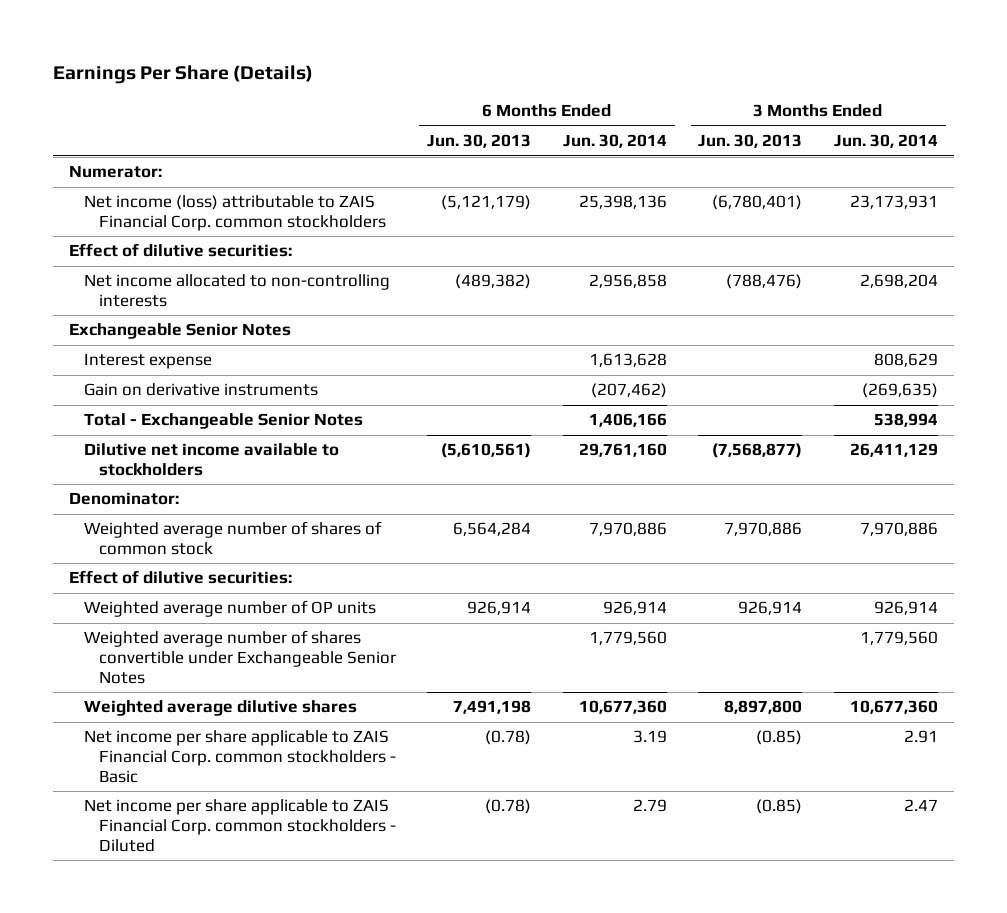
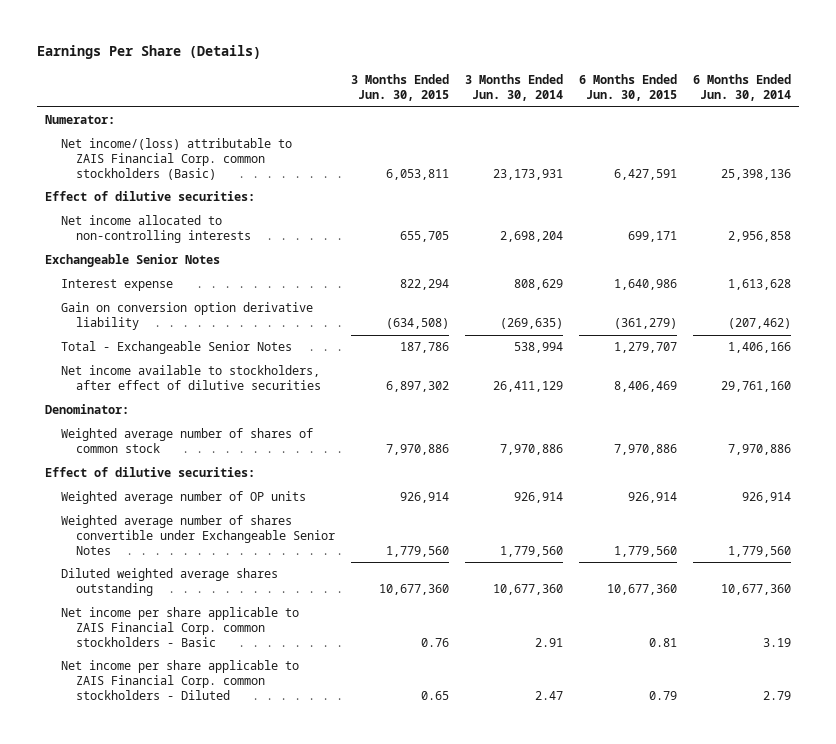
- | 6 Months Ended Jun. 30, 2013 | 6 Months Ended Jun. 30, 2014 | 3 Months Ended Jun. 30, 2013 | 3 Months Ended Jun. 30, 2014
+ | 3 Months Ended Jun. 30, 2015 | 3 Months Ended Jun. 30, 2014 | 6 Months Ended Jun. 30, 2015 | 6 Months Ended Jun. 30, 2014
- Net income (loss) attributable to ZAIS Financial Corp. common stockholders | (5,121,179) | 25,398,136 | (6,780,401) | 23,173,931
+ Net income/(loss) attributable to ZAIS Financial Corp. common stockholders (Basic) | 6,053,811 | 23,173,931 | 6,427,591 | 25,398,136
- Gain on derivative instruments | | (207,462) | | (269,635)
+ Gain on conversion option derivative liability | (634,508) | (269,635) | (361,279) | (207,462)
- Dilutive net income available to stockholders | (5,610,561) | 29,761,160 | (7,568,877) | 26,411,129
+ Net income available to stockholders, after effect of dilutive securities | 6,897,302 | 26,411,129 | 8,406,469 | 29,761,160
- Weighted average dilutive shares | 7,491,198 | 10,677,360 | 8,897,800 | 10,677,360
+ Diluted weighted average shares outstanding | 10,677,360 | 10,677,360 | 10,677,360 | 10,677,360

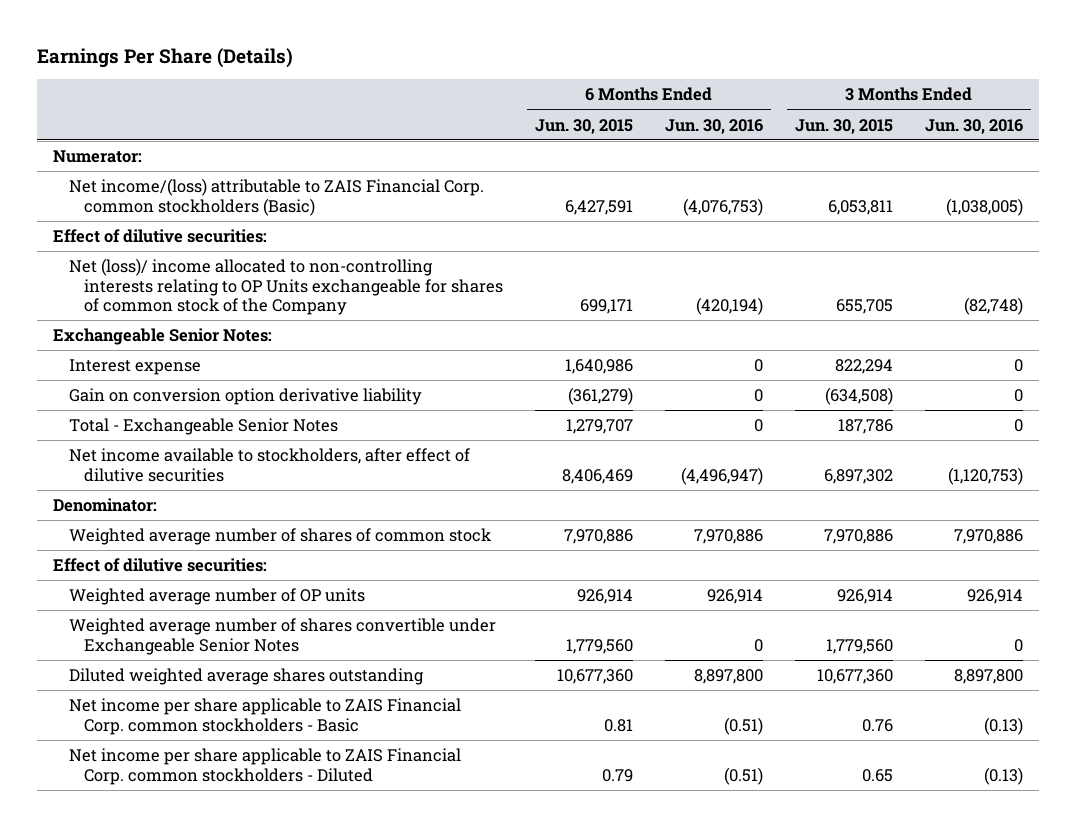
- | 3 Months Ended Jun. 30, 2015 | 3 Months Ended Jun. 30, 2014 | 6 Months Ended Jun. 30, 2015 | 6 Months Ended Jun. 30, 2014
+ | 6 Months Ended Jun. 30, 2015 | 6 Months Ended Jun. 30, 2016 | 3 Months Ended Jun. 30, 2015 | 3 Months Ended Jun. 30, 2016
- Net income allocated to non-controlling interests | 655,705 | 2,698,204 | 699,171 | 2,956,858
- Exchangeable Senior Notes
+ Net (loss)/ income allocated to non-controlling interests relating to OP Units exchangeable for shares of common stock of the Company | 699,171 | (420,194) | 655,705 | (82,748)
+ Exchangeable Senior Notes:

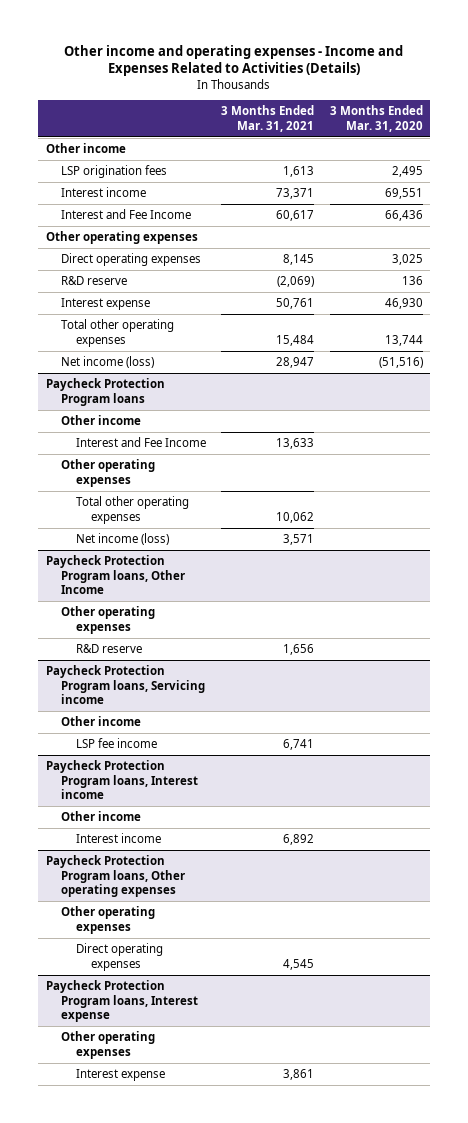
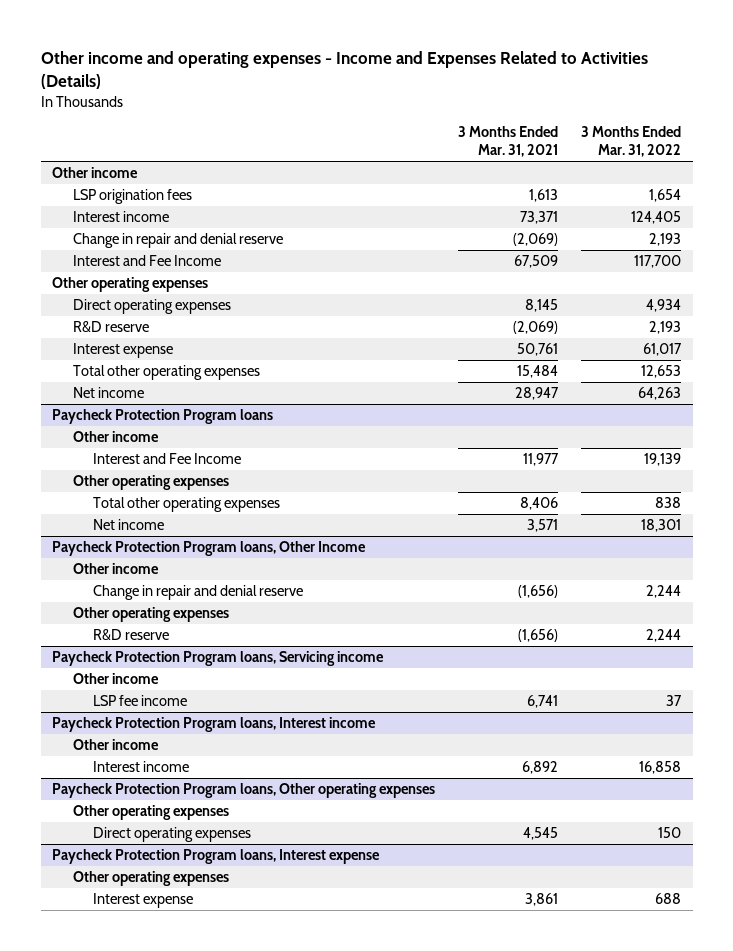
- | 3 Months Ended Mar. 31, 2021 | 3 Months Ended Mar. 31, 2020
+ | 3 Months Ended Mar. 31, 2021 | 3 Months Ended Mar. 31, 2022
- Interest and Fee Income | 60,617 | 66,436
+ Change in repair and denial reserve | (2,069) | 2,193
+ Interest and Fee Income | 67,509 | 117,700
- Net income (loss) | 28,947 | (51,516)
+ Net income | 28,947 | 64,263
@ Paycheck Protection Program loans
- Interest and Fee Income | 13,633 |
+ Interest and Fee Income | 11,977 | 19,139
- Total other operating expenses | 10,062 |
- Net income (loss) | 3,571 |
+ Total other operating expenses | 8,406 | 838
+ Net income | 3,571 | 18,301
@ Paycheck Protection Program loans, Other Income
+ Other income
+ Change in repair and denial reserve | (1,656) | 2,244
- R&D reserve | 1,656 |
+ R&D reserve | (1,656) | 2,244

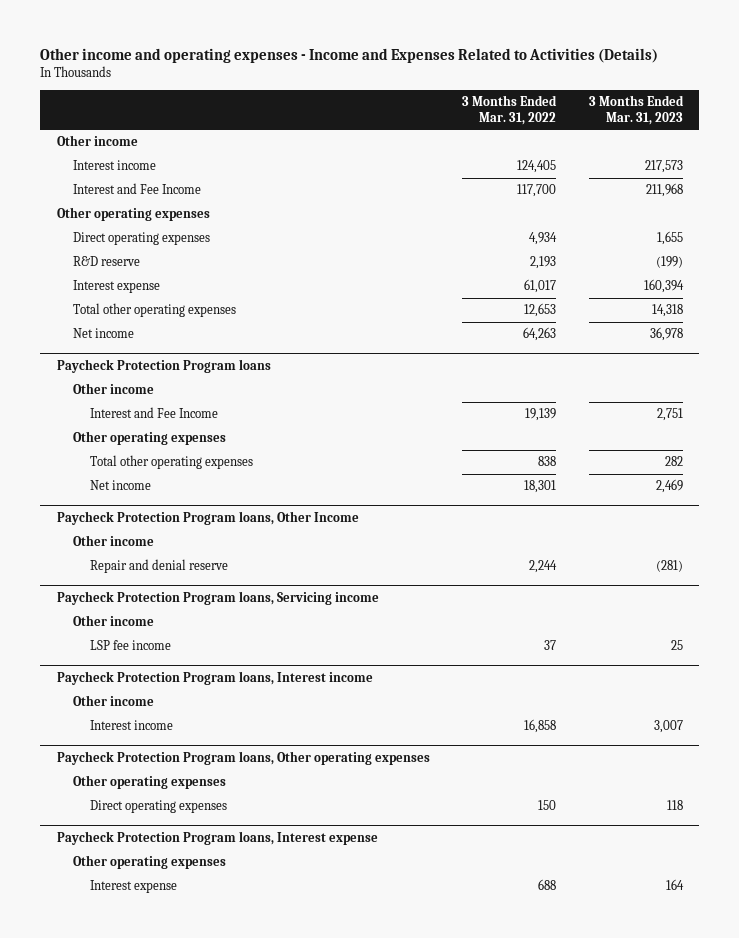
- | 3 Months Ended Mar. 31, 2021 | 3 Months Ended Mar. 31, 2022
+ | 3 Months Ended Mar. 31, 2022 | 3 Months Ended Mar. 31, 2023
- LSP origination fees | 1,613 | 1,654
- Change in repair and denial reserve | (2,069) | 2,193
@ Paycheck Protection Program loans, Other Income
- Change in repair and denial reserve | (1,656) | 2,244
- Other operating expenses
- R&D reserve | (1,656) | 2,244
+ Repair and denial reserve | 2,244 | (281)

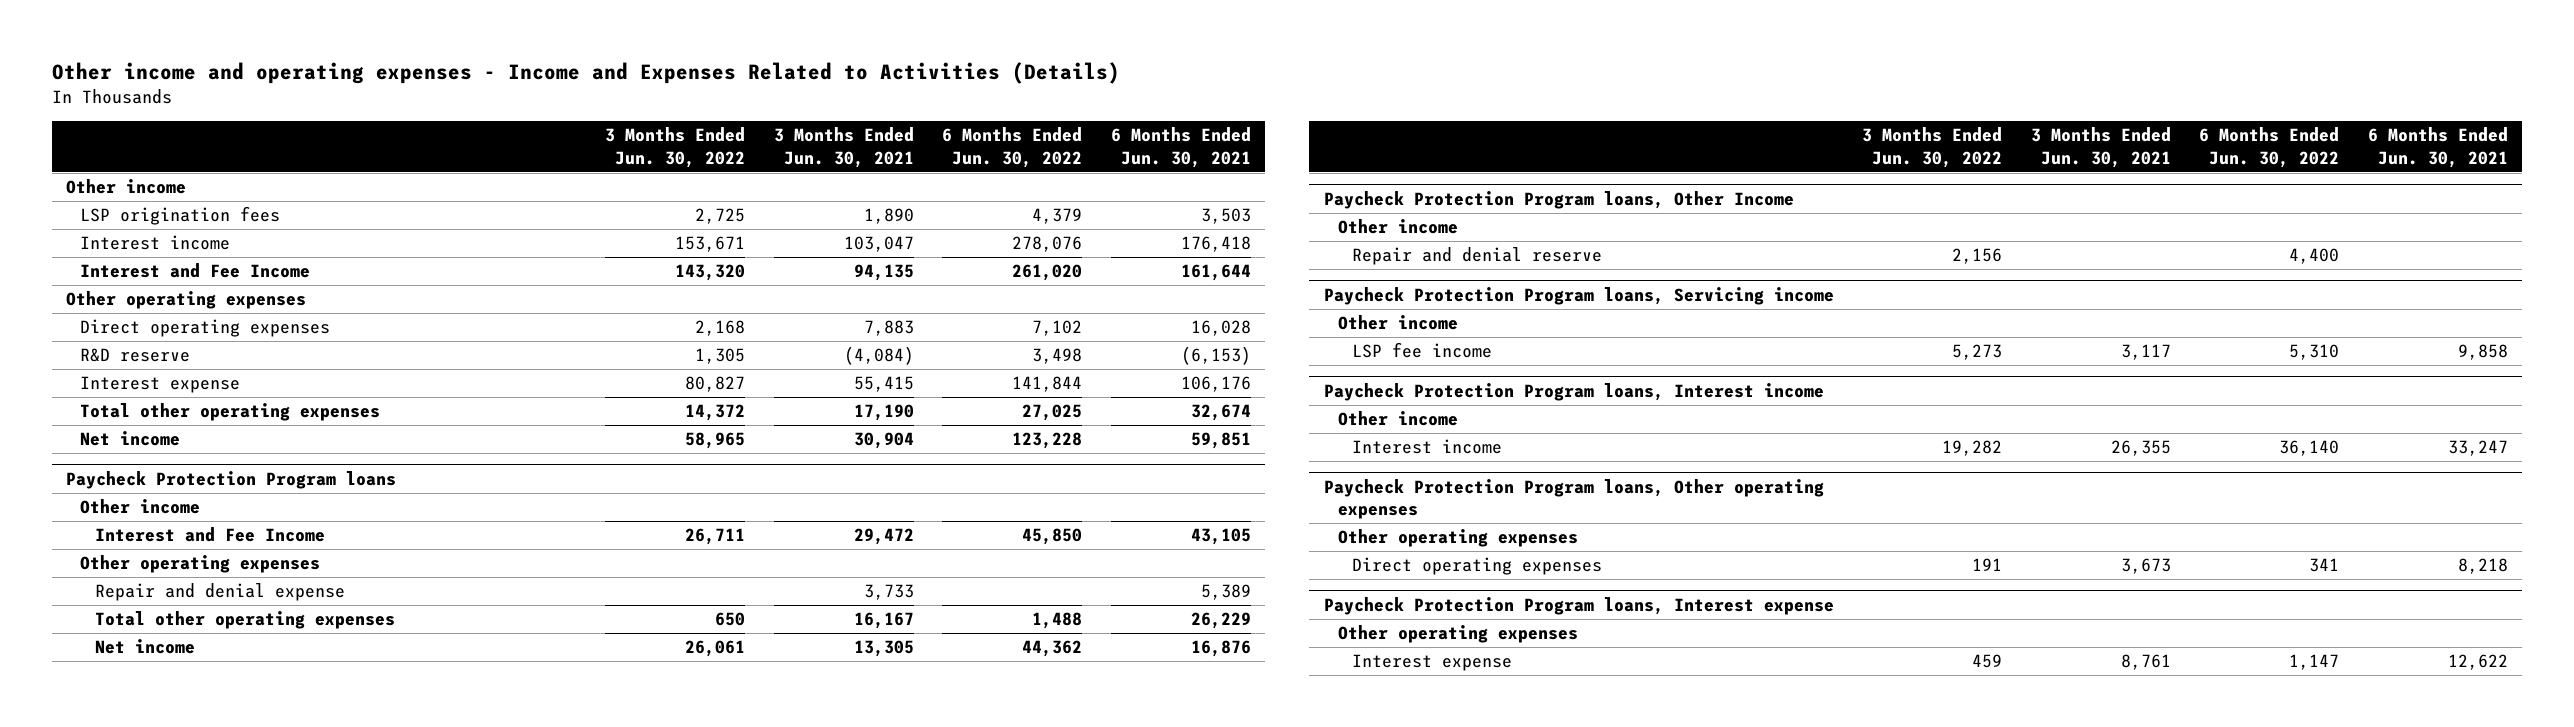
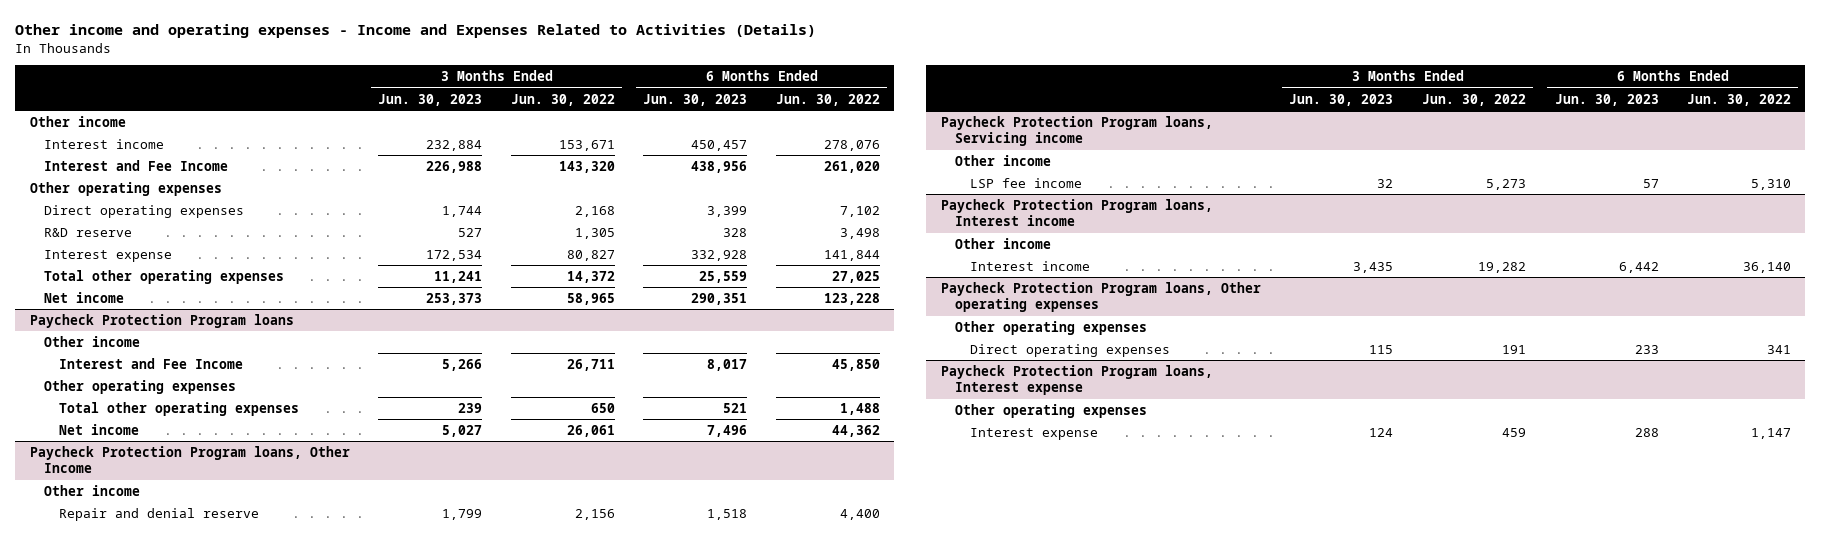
- | 3 Months Ended Jun. 30, 2022 | 3 Months Ended Jun. 30, 2021 | 6 Months Ended Jun. 30, 2022 | 6 Months Ended Jun. 30, 2021
+ | 3 Months Ended Jun. 30, 2023 | 3 Months Ended Jun. 30, 2022 | 6 Months Ended Jun. 30, 2023 | 6 Months Ended Jun. 30, 2022
- LSP origination fees | 2,725 | 1,890 | 4,379 | 3,503
@ Paycheck Protection Program loans
- Repair and denial expense | | 3,733 | | 5,389

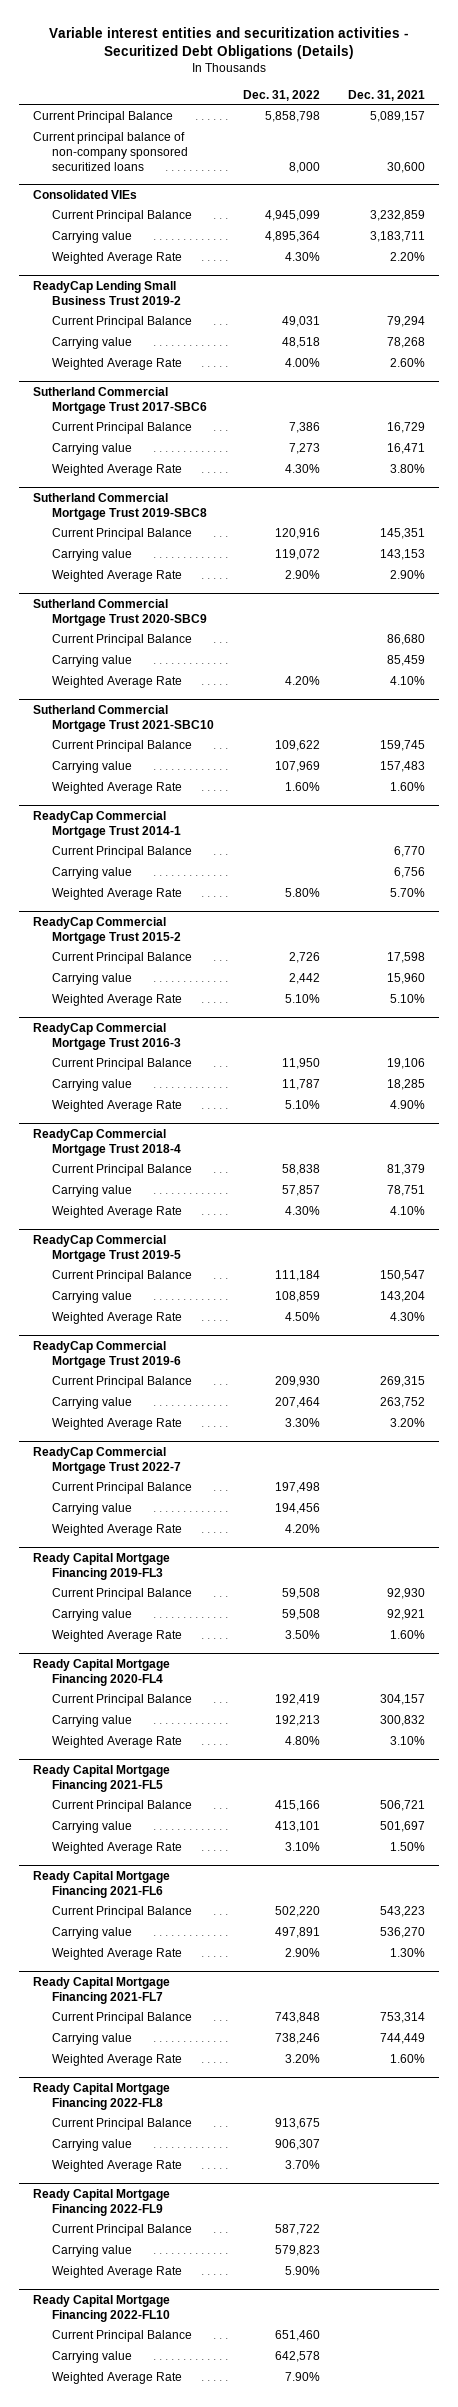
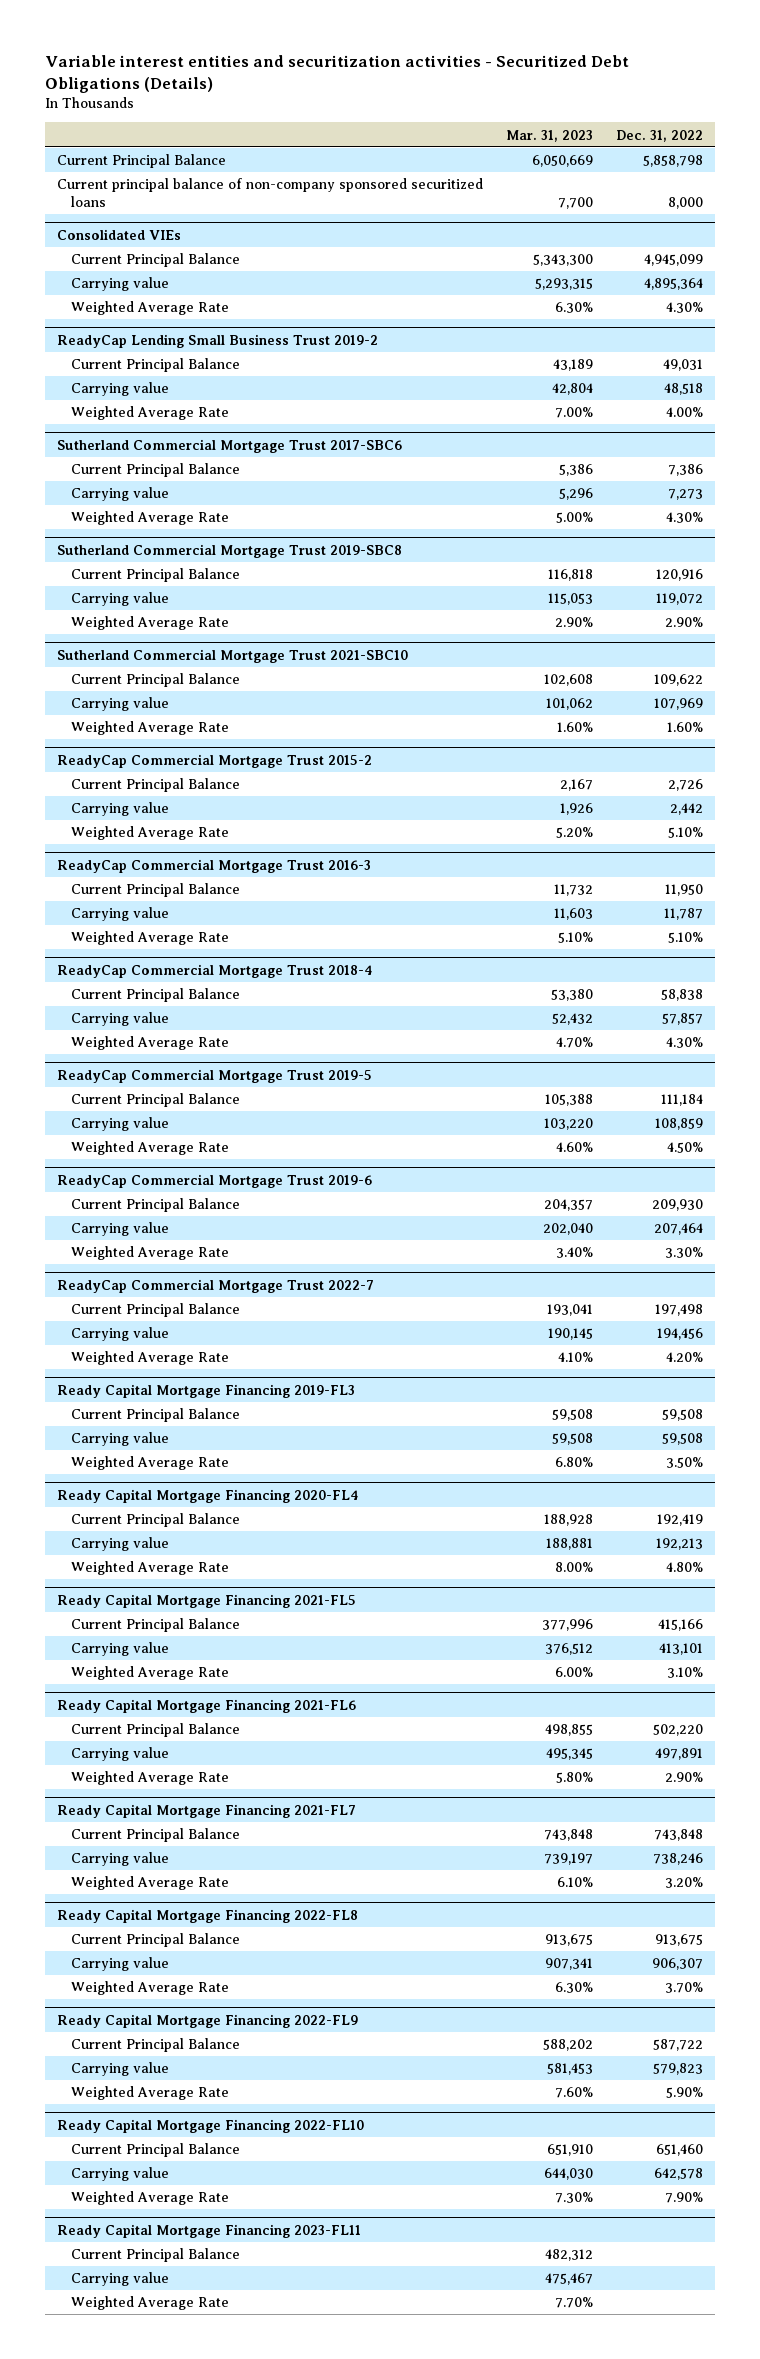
- | Dec. 31, 2022 | Dec. 31, 2021
+ | Mar. 31, 2023 | Dec. 31, 2022
- Sutherland Commercial Mortgage Trust 2020-SBC9
- Current Principal Balance | | 86,680
- Carrying value | | 85,459
- Weighted Average Rate | 4.20% | 4.10%
- ReadyCap Commercial Mortgage Trust 2014-1
- Current Principal Balance | | 6,770
- Carrying value | | 6,756
- Weighted Average Rate | 5.80% | 5.70%
+ Ready Capital Mortgage Financing 2023-FL11
+ Current Principal Balance | 482,312 |
+ Carrying value | 475,467 |
+ Weighted Average Rate | 7.70% |

